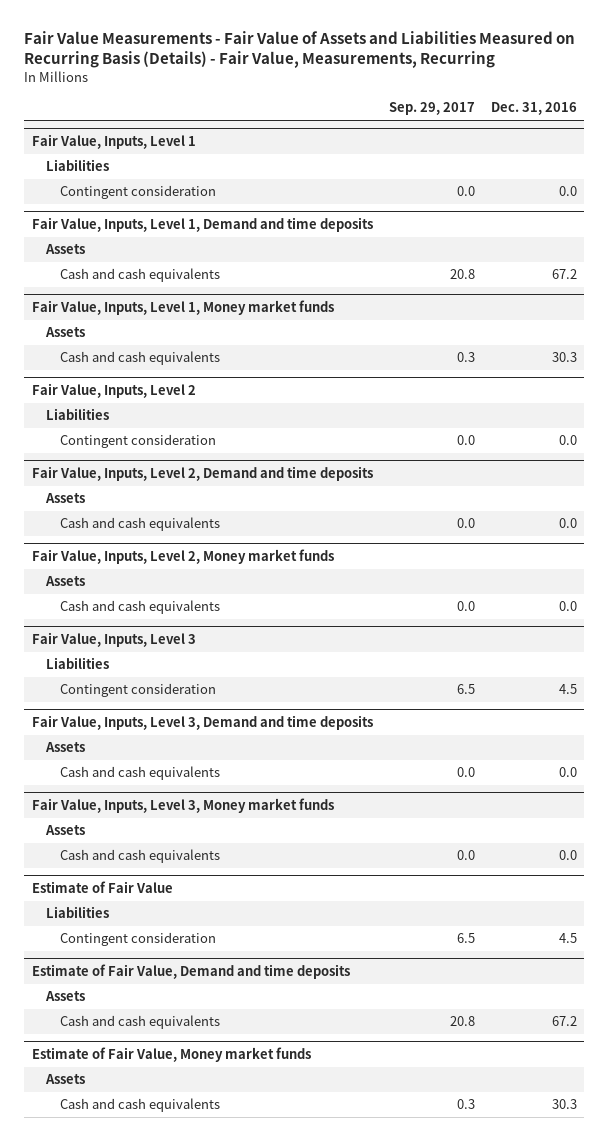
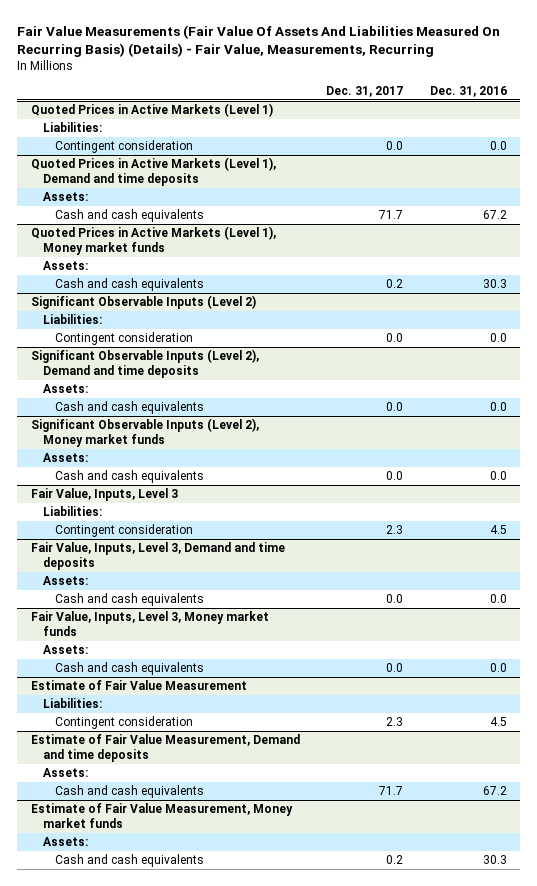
- Fair Value Measurements - Fair Value of Assets and Liabilities Measured on Recurring Basis (Details) - Fair Value, Measurements, Recurring
+ Fair Value Measurements (Fair Value Of Assets And Liabilities Measured On Recurring Basis) (Details) - Fair Value, Measurements, Recurring
- | Sep. 29, 2017 | Dec. 31, 2016
+ | Dec. 31, 2017 | Dec. 31, 2016
- Fair Value, Inputs, Level 1
- Liabilities
+ Quoted Prices in Active Markets (Level 1)
+ Liabilities:
- Fair Value, Inputs, Level 1, Demand and time deposits
- Assets
+ Quoted Prices in Active Markets (Level 1), Demand and time deposits
+ Assets:
- Fair Value, Inputs, Level 1, Money market funds
- Assets
+ Quoted Prices in Active Markets (Level 1), Money market funds
+ Assets:
- Fair Value, Inputs, Level 2
- Liabilities
+ Significant Observable Inputs (Level 2)
+ Liabilities:
- Fair Value, Inputs, Level 2, Demand and time deposits
- Assets
+ Significant Observable Inputs (Level 2), Demand and time deposits
+ Assets:
- Fair Value, Inputs, Level 2, Money market funds
- Assets
+ Significant Observable Inputs (Level 2), Money market funds
+ Assets:
@ Fair Value, Inputs, Level 3
- Liabilities
+ Liabilities:
@ Fair Value, Inputs, Level 3, Demand and time deposits
- Assets
+ Assets:
@ Fair Value, Inputs, Level 3, Money market funds
- Assets
+ Assets:
- Estimate of Fair Value
- Liabilities
+ Estimate of Fair Value Measurement
+ Liabilities:
- Estimate of Fair Value, Demand and time deposits
- Assets
+ Estimate of Fair Value Measurement, Demand and time deposits
+ Assets:
- Estimate of Fair Value, Money market funds
- Assets
+ Estimate of Fair Value Measurement, Money market funds
+ Assets:

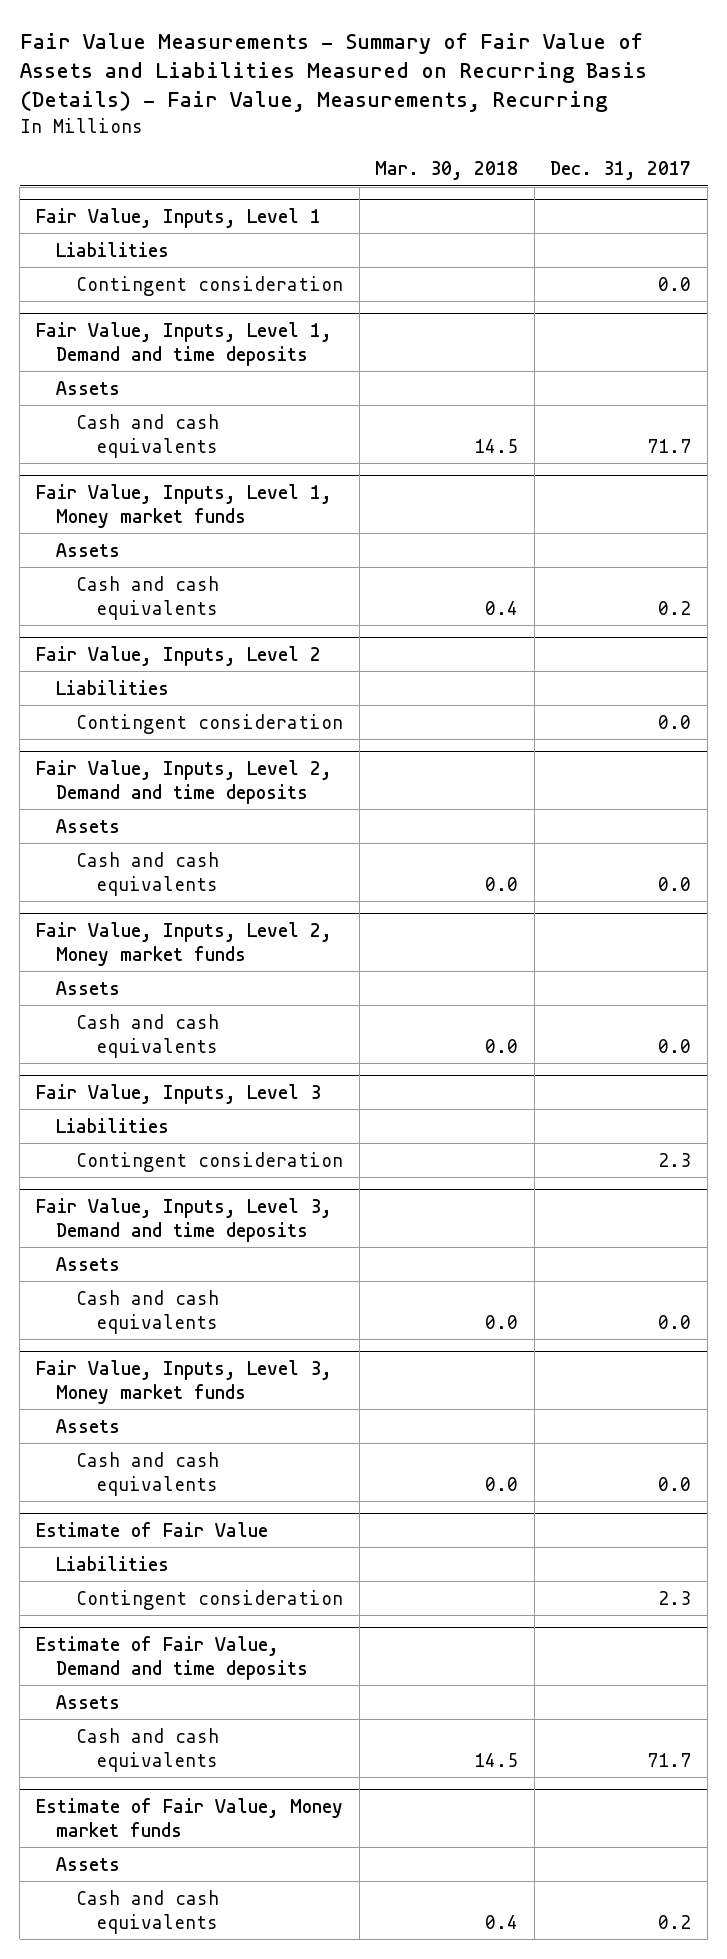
- Fair Value Measurements (Fair Value Of Assets And Liabilities Measured On Recurring Basis) (Details) - Fair Value, Measurements, Recurring
+ Fair Value Measurements - Summary of Fair Value of Assets and Liabilities Measured on Recurring Basis (Details) - Fair Value, Measurements, Recurring
- | Dec. 31, 2017 | Dec. 31, 2016
+ | Mar. 30, 2018 | Dec. 31, 2017
- Quoted Prices in Active Markets (Level 1)
- Liabilities:
+ Fair Value, Inputs, Level 1
+ Liabilities
- Quoted Prices in Active Markets (Level 1), Demand and time deposits
- Assets:
+ Fair Value, Inputs, Level 1, Demand and time deposits
+ Assets
- Quoted Prices in Active Markets (Level 1), Money market funds
- Assets:
+ Fair Value, Inputs, Level 1, Money market funds
+ Assets
- Significant Observable Inputs (Level 2)
- Liabilities:
+ Fair Value, Inputs, Level 2
+ Liabilities
- Significant Observable Inputs (Level 2), Demand and time deposits
- Assets:
+ Fair Value, Inputs, Level 2, Demand and time deposits
+ Assets
- Significant Observable Inputs (Level 2), Money market funds
- Assets:
+ Fair Value, Inputs, Level 2, Money market funds
+ Assets
@ Fair Value, Inputs, Level 3
- Liabilities:
+ Liabilities
@ Fair Value, Inputs, Level 3, Demand and time deposits
- Assets:
+ Assets
@ Fair Value, Inputs, Level 3, Money market funds
- Assets:
+ Assets
- Estimate of Fair Value Measurement
- Liabilities:
+ Estimate of Fair Value
+ Liabilities
- Estimate of Fair Value Measurement, Demand and time deposits
- Assets:
+ Estimate of Fair Value, Demand and time deposits
+ Assets
- Estimate of Fair Value Measurement, Money market funds
- Assets:
+ Estimate of Fair Value, Money market funds
+ Assets

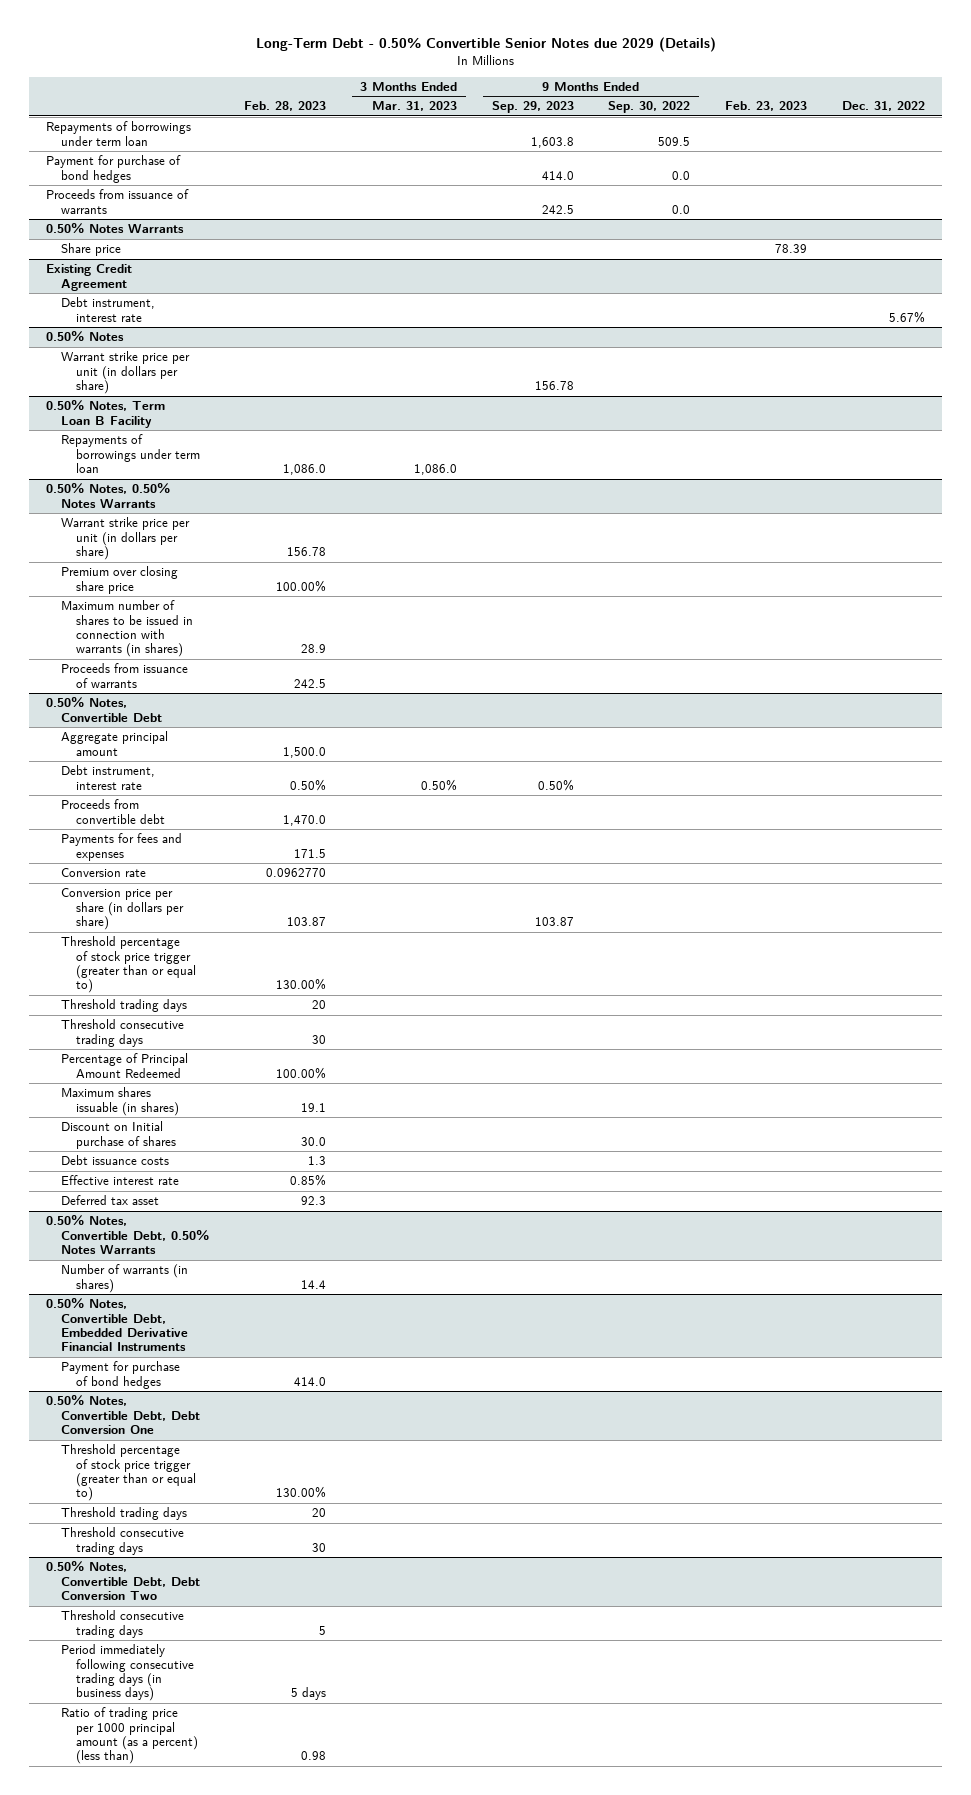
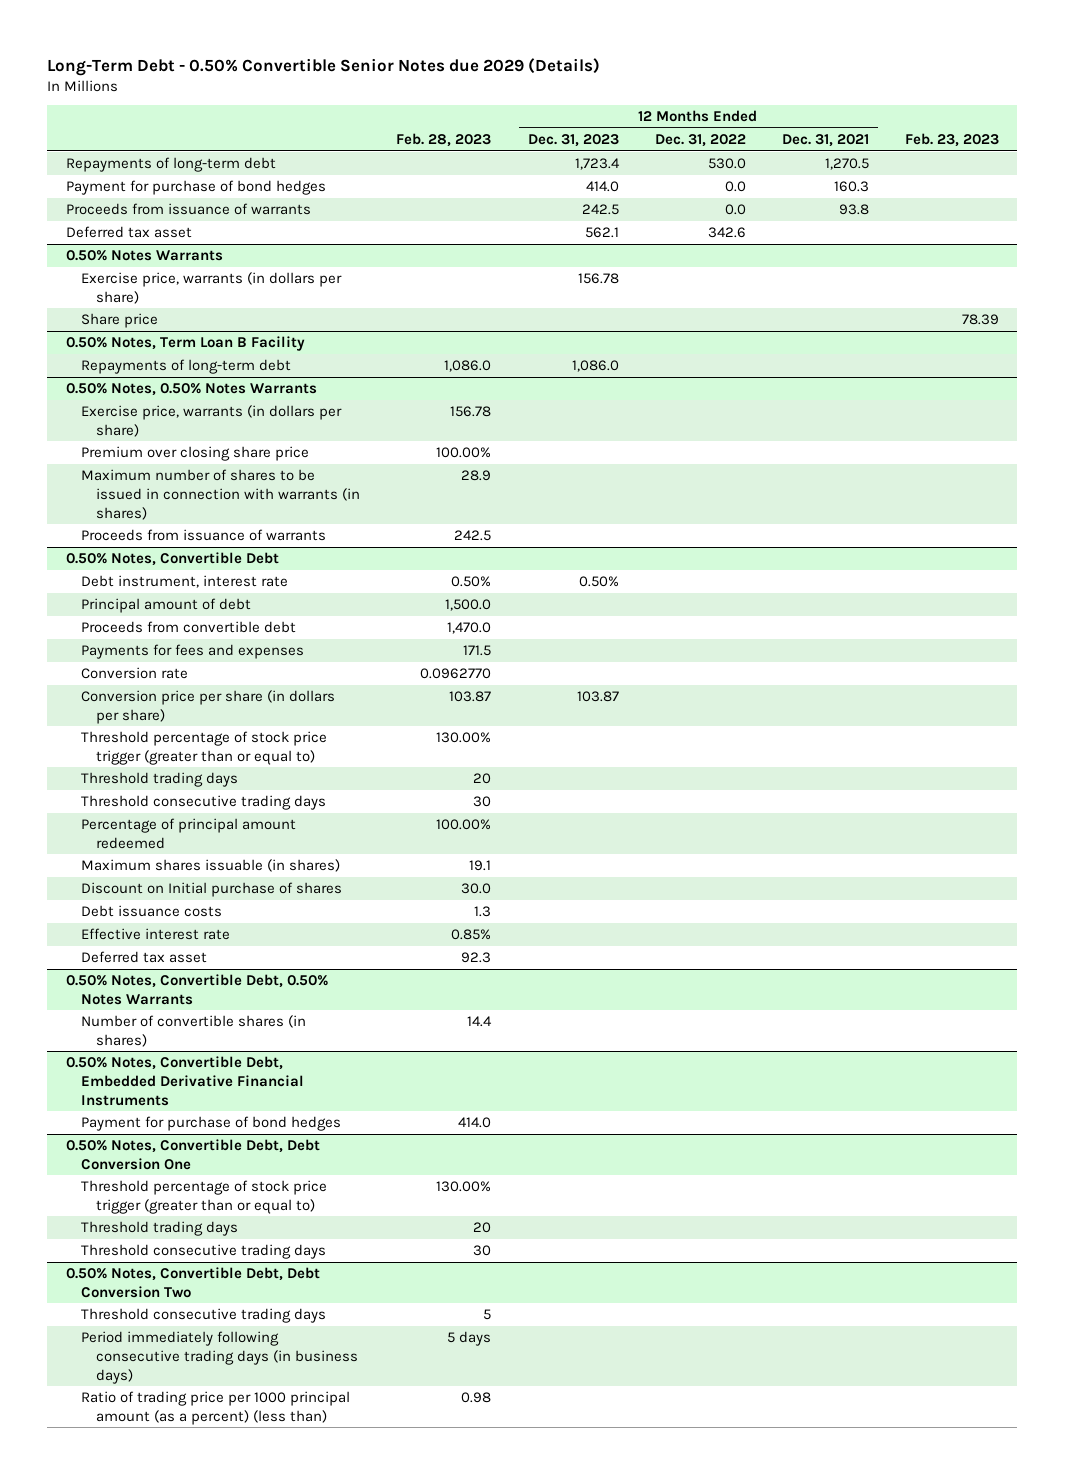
- | Feb. 28, 2023 | 3 Months Ended Mar. 31, 2023 | 9 Months Ended Sep. 29, 2023 | 9 Months Ended Sep. 30, 2022 | Feb. 23, 2023 | Dec. 31, 2022
+ | Feb. 28, 2023 | 12 Months Ended Dec. 31, 2023 | 12 Months Ended Dec. 31, 2022 | 12 Months Ended Dec. 31, 2021 | Feb. 23, 2023
- Repayments of borrowings under term loan | | | 1,603.8 | 509.5 | |
+ Repayments of long-term debt | | 1,723.4 | 530.0 | 1,270.5 |
+ Deferred tax asset | | 562.1 | 342.6 | |
@ 0.50% Notes Warrants
+ Exercise price, warrants (in dollars per share) | | 156.78 | | |
- Existing Credit Agreement
- Debt instrument, interest rate | | | | | | 5.67%
- 0.50% Notes
- Warrant strike price per unit (in dollars per share) | | | 156.78 | | |
@ 0.50% Notes, Term Loan B Facility
- Repayments of borrowings under term loan | 1,086.0 | 1,086.0 | | | |
+ Repayments of long-term debt | 1,086.0 | 1,086.0 | | |
@ 0.50% Notes, 0.50% Notes Warrants
- Warrant strike price per unit (in dollars per share) | 156.78 | | | | |
+ Exercise price, warrants (in dollars per share) | 156.78 | | | |
@ 0.50% Notes, Convertible Debt
- Aggregate principal amount | 1,500.0 | | | | |
+ Principal amount of debt | 1,500.0 | | | |
- Percentage of Principal Amount Redeemed | 100.00% | | | | |
+ Percentage of principal amount redeemed | 100.00% | | | |
@ 0.50% Notes, Convertible Debt, 0.50% Notes Warrants
- Number of warrants (in shares) | 14.4 | | | | |
+ Number of convertible shares (in shares) | 14.4 | | | |

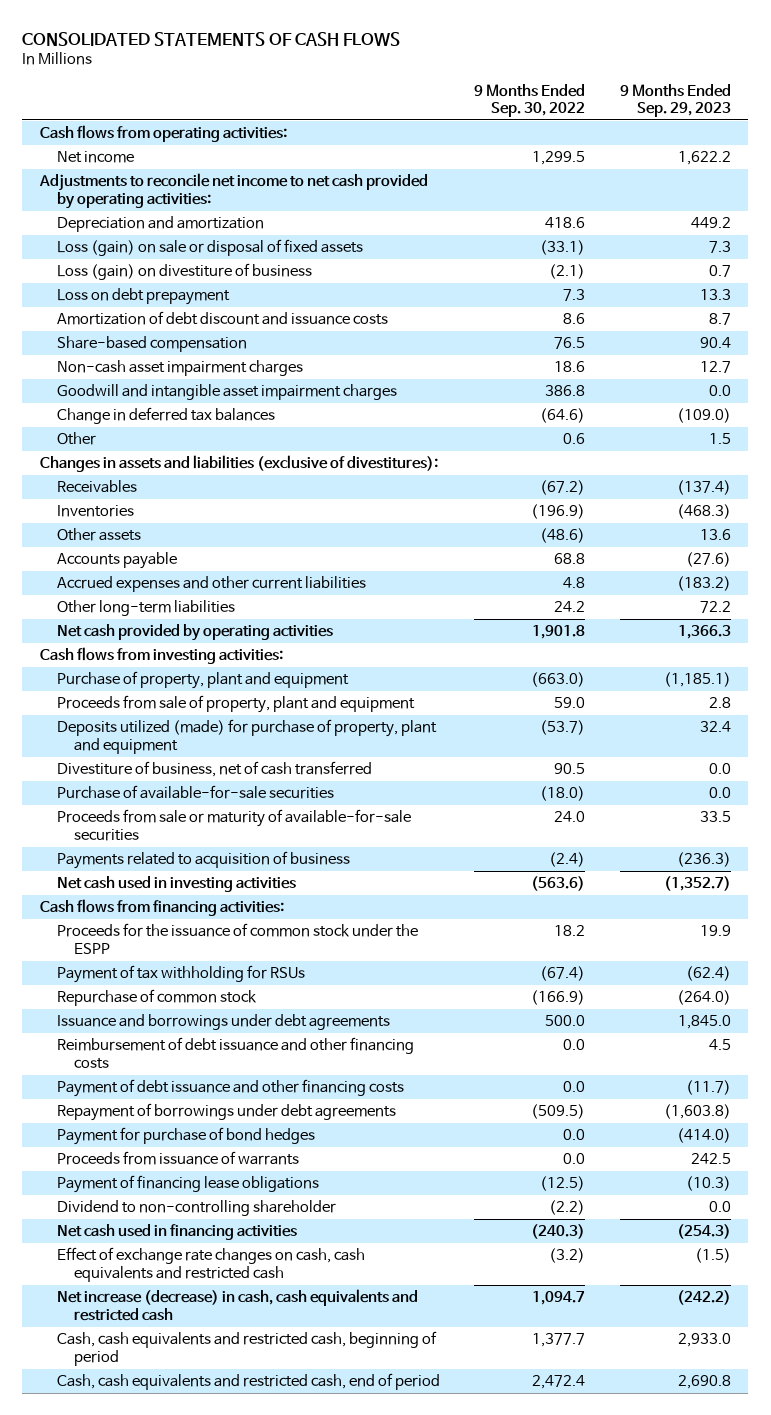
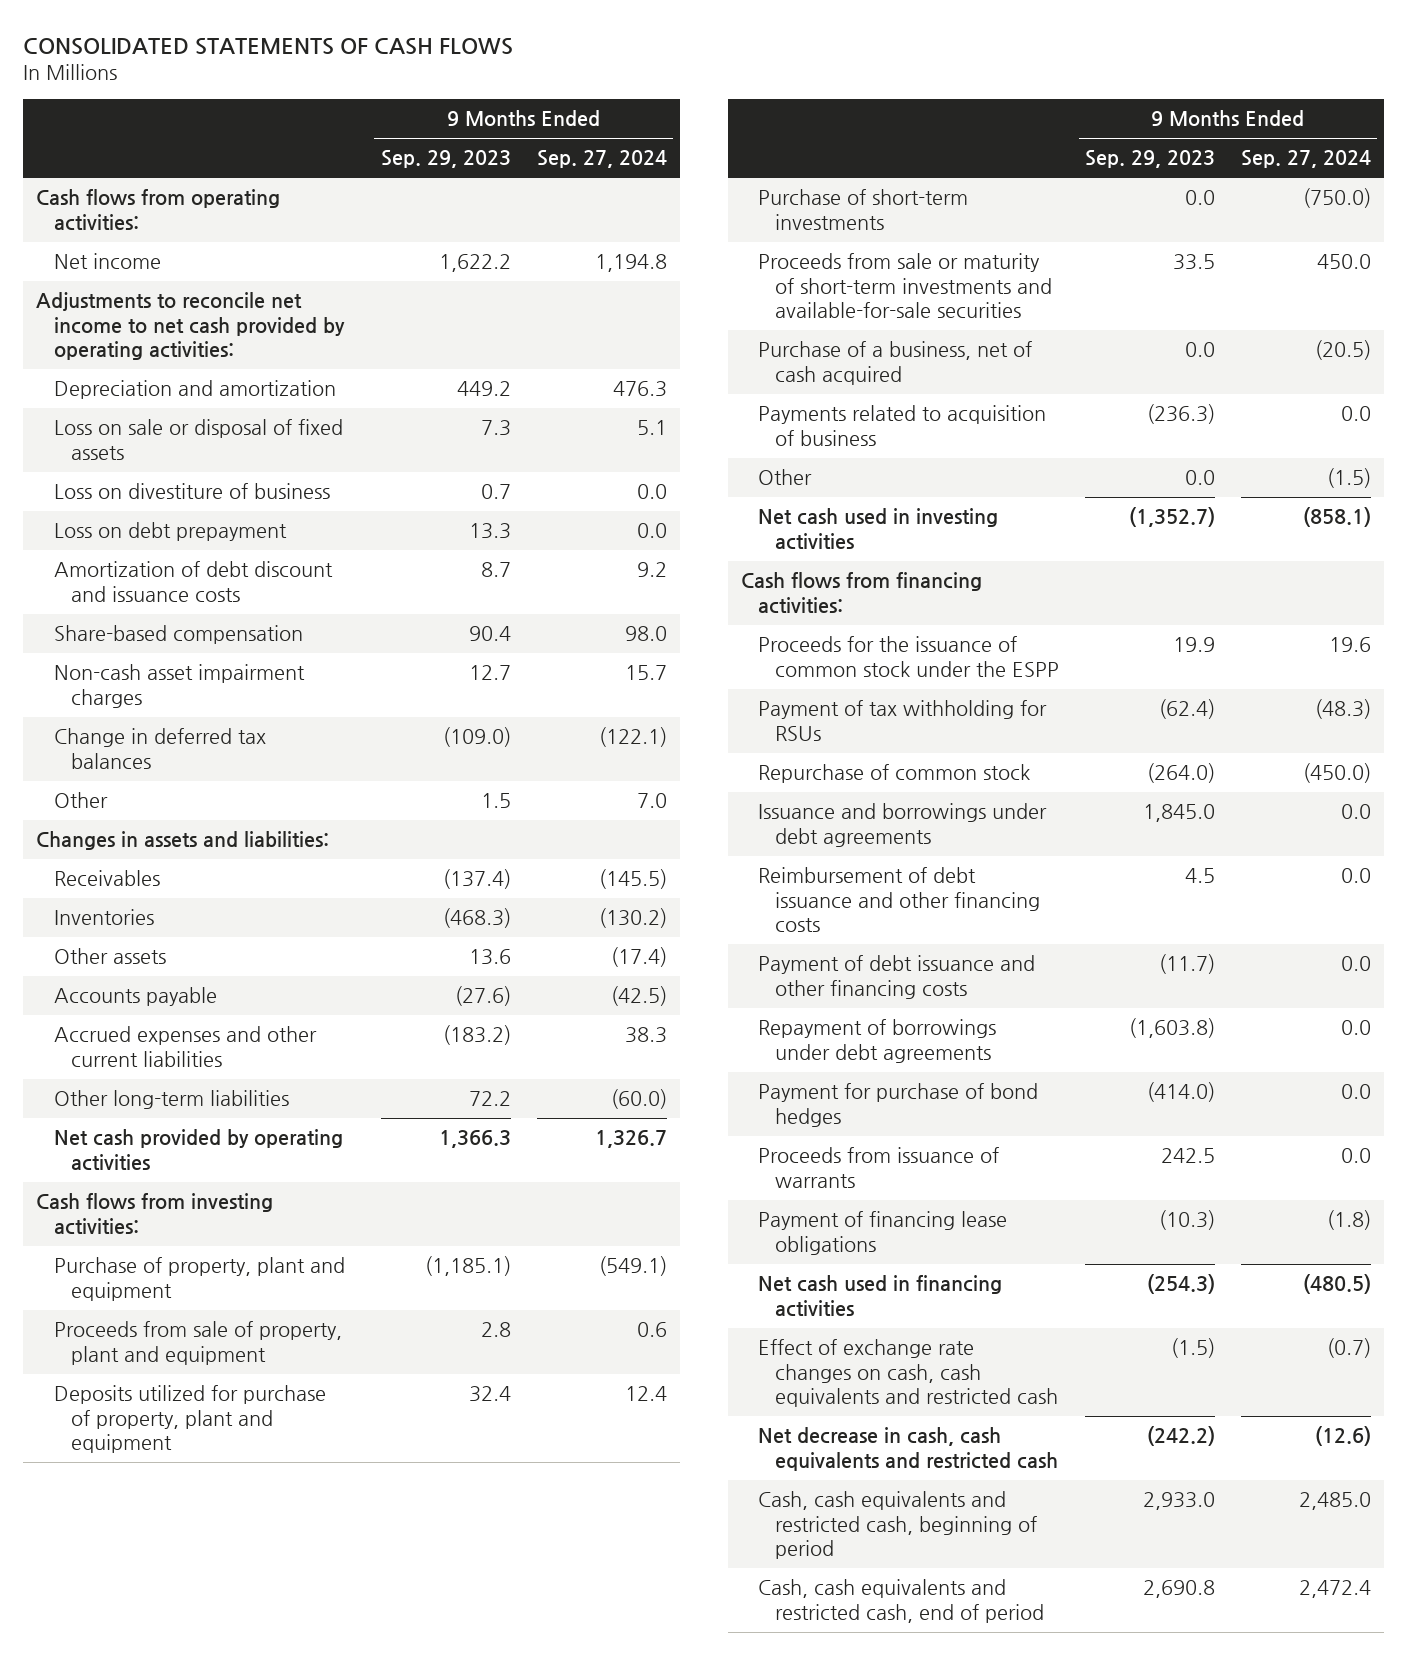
- | 9 Months Ended Sep. 30, 2022 | 9 Months Ended Sep. 29, 2023
+ | 9 Months Ended Sep. 29, 2023 | 9 Months Ended Sep. 27, 2024
- Loss (gain) on sale or disposal of fixed assets | (33.1) | 7.3
- Loss (gain) on divestiture of business | (2.1) | 0.7
+ Loss on sale or disposal of fixed assets | 7.3 | 5.1
+ Loss on divestiture of business | 0.7 | 0.0
- Goodwill and intangible asset impairment charges | 386.8 | 0.0
- Changes in assets and liabilities (exclusive of divestitures):
+ Changes in assets and liabilities:
- Deposits utilized (made) for purchase of property, plant and equipment | (53.7) | 32.4
- Divestiture of business, net of cash transferred | 90.5 | 0.0
- Purchase of available-for-sale securities | (18.0) | 0.0
- Proceeds from sale or maturity of available-for-sale securities | 24.0 | 33.5
+ Deposits utilized for purchase of property, plant and equipment | 32.4 | 12.4
+ Purchase of short-term investments | 0.0 | (750.0)
+ Proceeds from sale or maturity of short-term investments and available-for-sale securities | 33.5 | 450.0
+ Purchase of a business, net of cash acquired | 0.0 | (20.5)
+ Other | 0.0 | (1.5)
- Dividend to non-controlling shareholder | (2.2) | 0.0
- Net increase (decrease) in cash, cash equivalents and restricted cash | 1,094.7 | (242.2)
+ Net decrease in cash, cash equivalents and restricted cash | (242.2) | (12.6)

